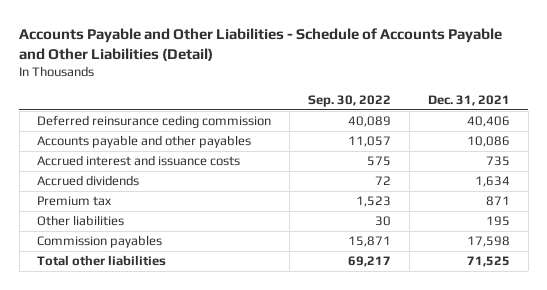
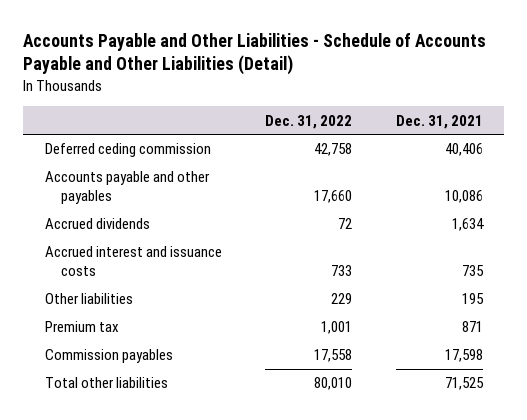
- | Sep. 30, 2022 | Dec. 31, 2021
+ | Dec. 31, 2022 | Dec. 31, 2021
- Deferred reinsurance ceding commission | 40,089 | 40,406
+ Deferred ceding commission | 42,758 | 40,406
moved down: Accrued interest and issuance costs | 733 | 735
moved down: Premium tax | 1,001 | 871

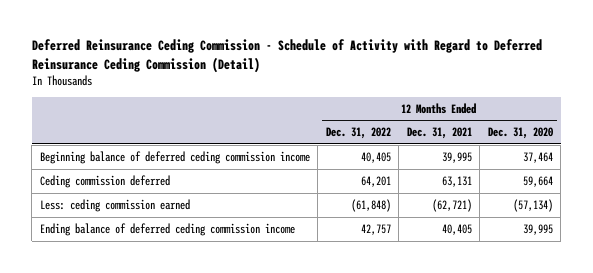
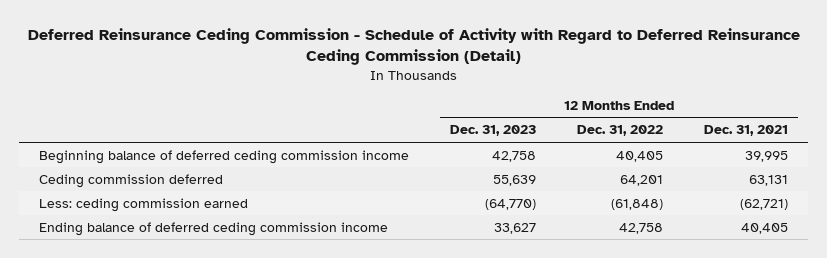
- | 12 Months Ended Dec. 31, 2022 | 12 Months Ended Dec. 31, 2021 | 12 Months Ended Dec. 31, 2020
+ | 12 Months Ended Dec. 31, 2023 | 12 Months Ended Dec. 31, 2022 | 12 Months Ended Dec. 31, 2021
- Ending balance of deferred ceding commission income | 42,757 | 40,405 | 39,995
+ Ending balance of deferred ceding commission income | 33,627 | 42,758 | 40,405

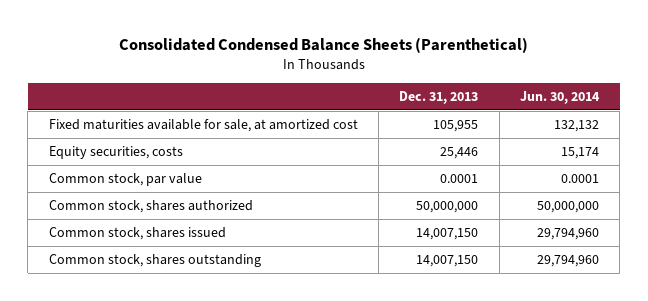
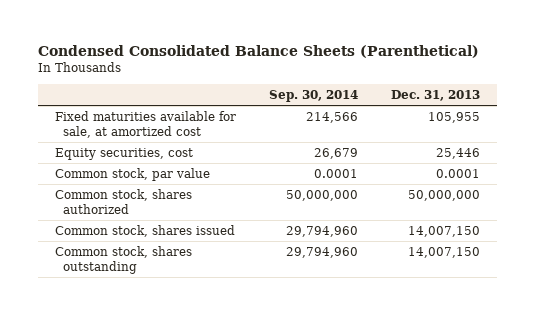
- Consolidated Condensed Balance Sheets (Parenthetical)
+ Condensed Consolidated Balance Sheets (Parenthetical)
- | Dec. 31, 2013 | Jun. 30, 2014
+ | Sep. 30, 2014 | Dec. 31, 2013
- Equity securities, costs | 25,446 | 15,174
+ Equity securities, cost | 26,679 | 25,446

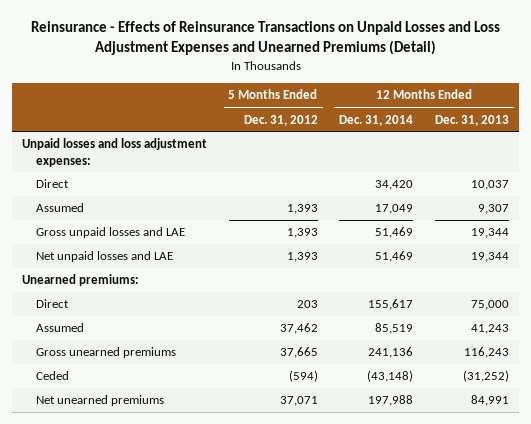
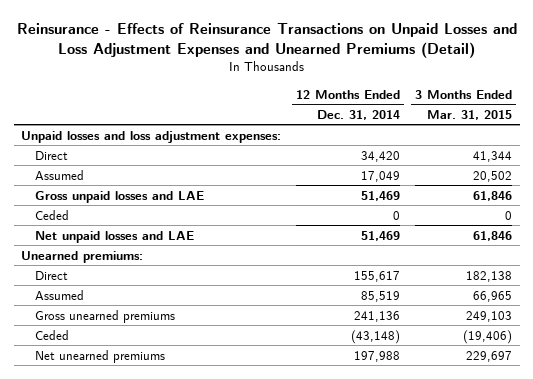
- | 5 Months Ended Dec. 31, 2012 | 12 Months Ended Dec. 31, 2014 | 12 Months Ended Dec. 31, 2013
+ | 12 Months Ended Dec. 31, 2014 | 3 Months Ended Mar. 31, 2015
+ Ceded | 0 | 0

